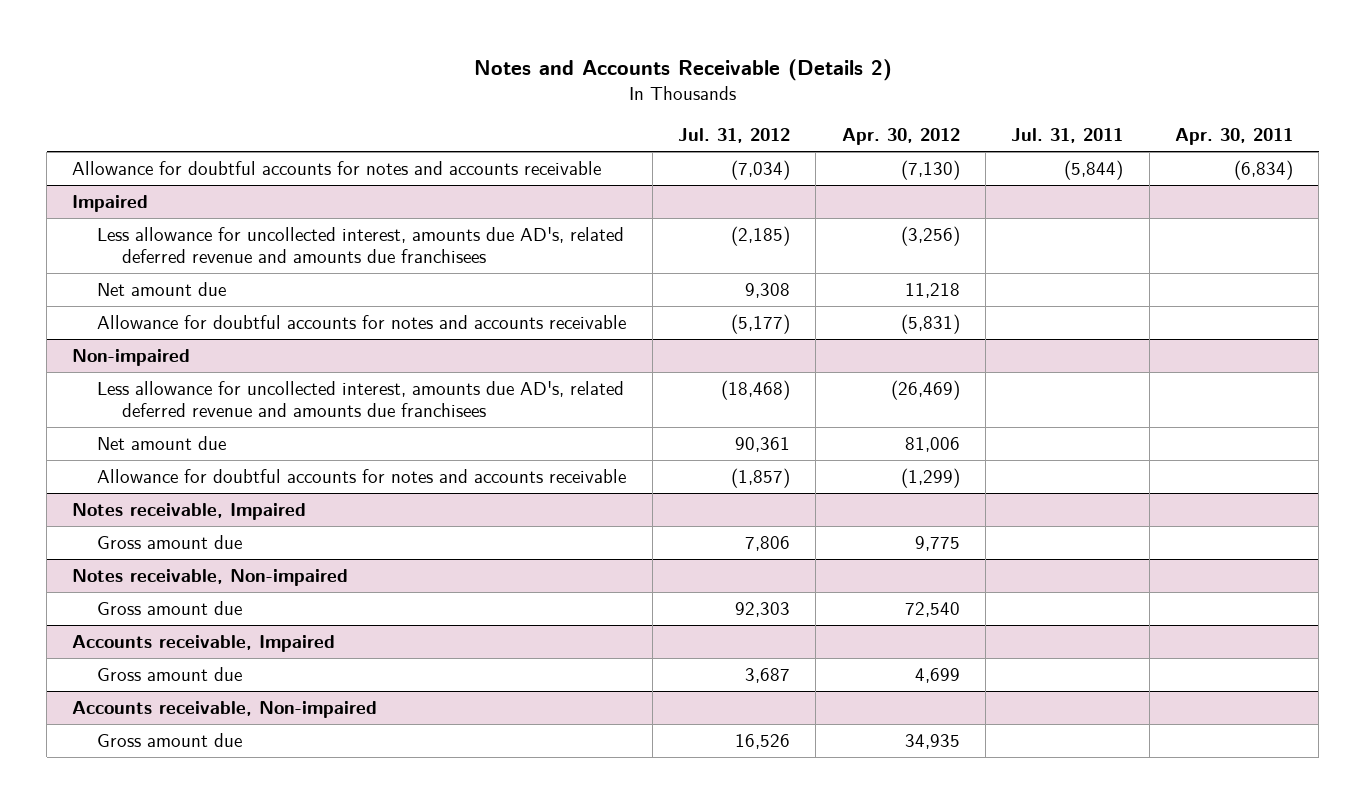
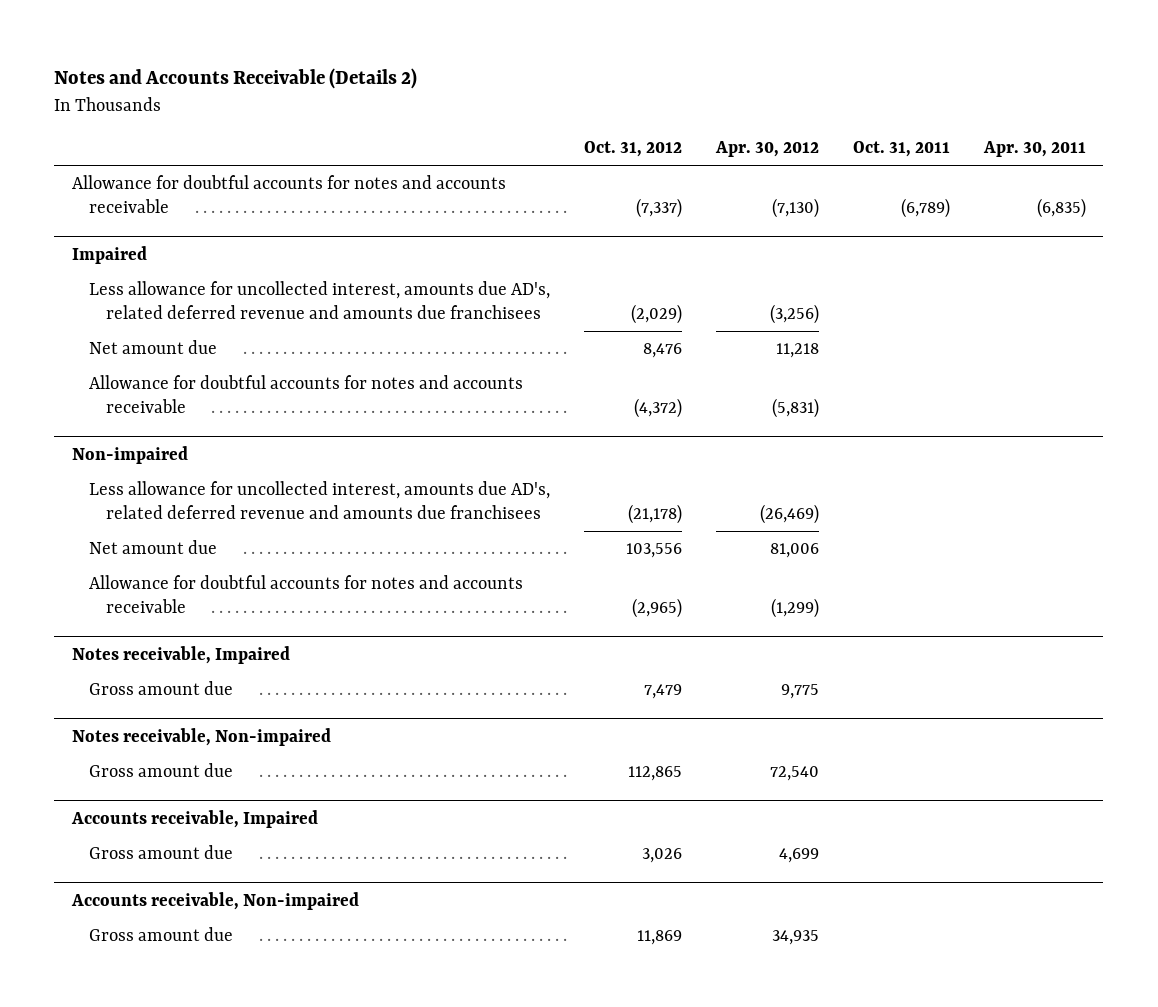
- | Jul. 31, 2012 | Apr. 30, 2012 | Jul. 31, 2011 | Apr. 30, 2011
+ | Oct. 31, 2012 | Apr. 30, 2012 | Oct. 31, 2011 | Apr. 30, 2011
- Allowance for doubtful accounts for notes and accounts receivable | (7,034) | (7,130) | (5,844) | (6,834)
+ Allowance for doubtful accounts for notes and accounts receivable | (7,337) | (7,130) | (6,789) | (6,835)

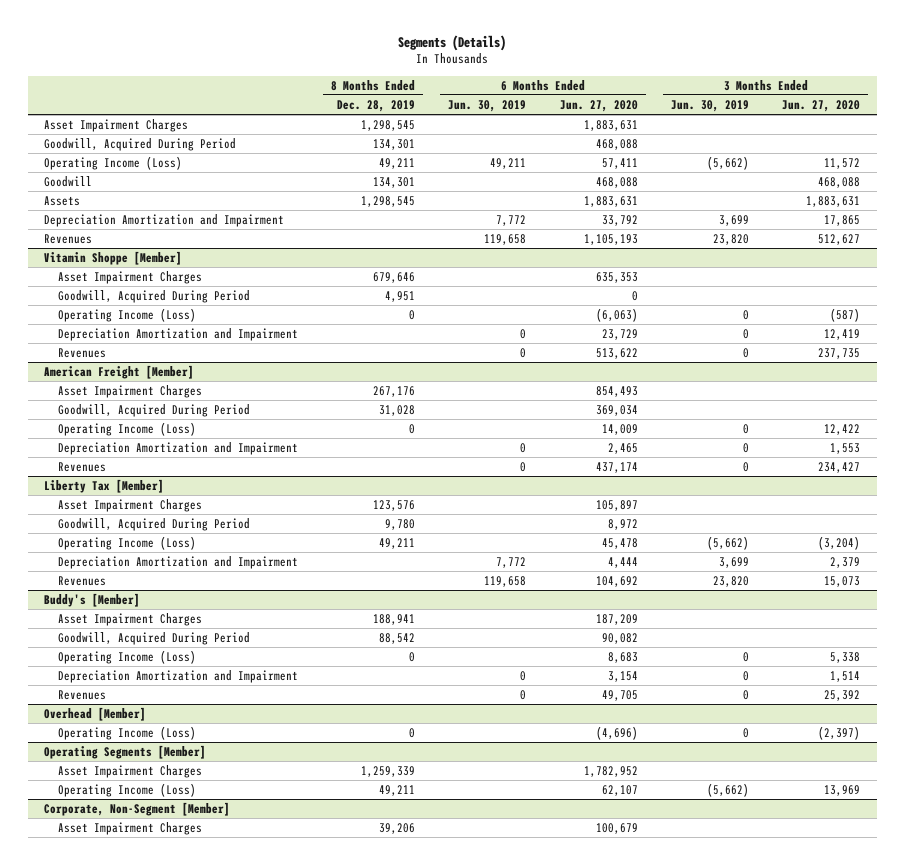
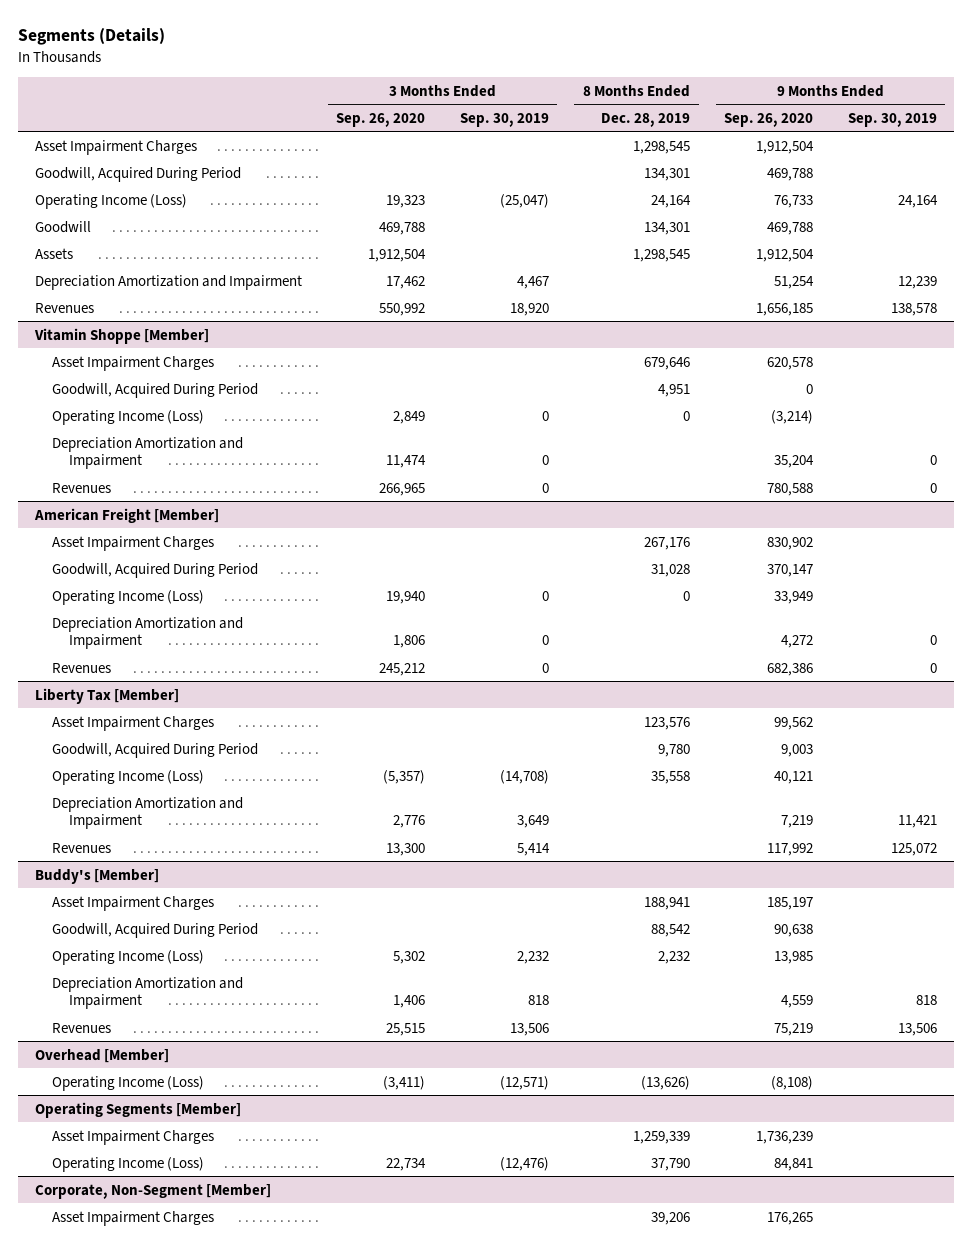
- | 8 Months Ended Dec. 28, 2019 | 6 Months Ended Jun. 30, 2019 | 6 Months Ended Jun. 27, 2020 | 3 Months Ended Jun. 30, 2019 | 3 Months Ended Jun. 27, 2020
+ | 3 Months Ended Sep. 26, 2020 | 3 Months Ended Sep. 30, 2019 | 8 Months Ended Dec. 28, 2019 | 9 Months Ended Sep. 26, 2020 | 9 Months Ended Sep. 30, 2019
- Operating Income (Loss) | 49,211 | 49,211 | 57,411 | (5,662) | 11,572
+ Operating Income (Loss) | 19,323 | (25,047) | 24,164 | 76,733 | 24,164
@ Liberty Tax [Member]
- Operating Income (Loss) | 49,211 | | 45,478 | (5,662) | (3,204)
+ Operating Income (Loss) | (5,357) | (14,708) | 35,558 | 40,121 |
@ Buddy's [Member]
- Operating Income (Loss) | 0 | | 8,683 | 0 | 5,338
+ Operating Income (Loss) | 5,302 | 2,232 | 2,232 | 13,985 |
@ Overhead [Member]
- Operating Income (Loss) | 0 | | (4,696) | 0 | (2,397)
+ Operating Income (Loss) | (3,411) | (12,571) | (13,626) | (8,108) |
@ Operating Segments [Member]
- Operating Income (Loss) | 49,211 | | 62,107 | (5,662) | 13,969
+ Operating Income (Loss) | 22,734 | (12,476) | 37,790 | 84,841 |

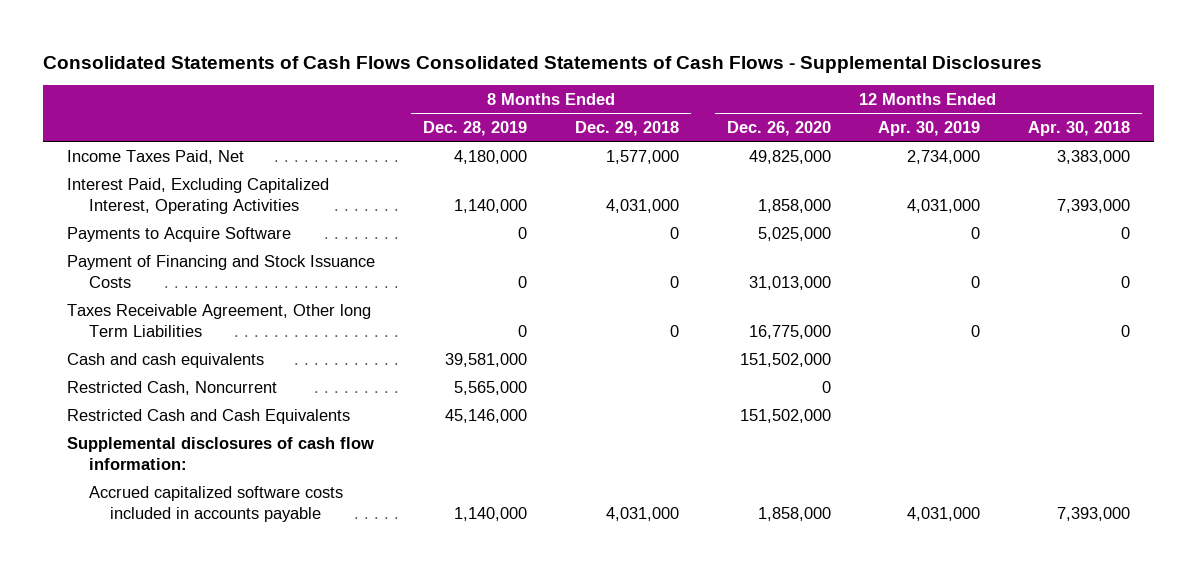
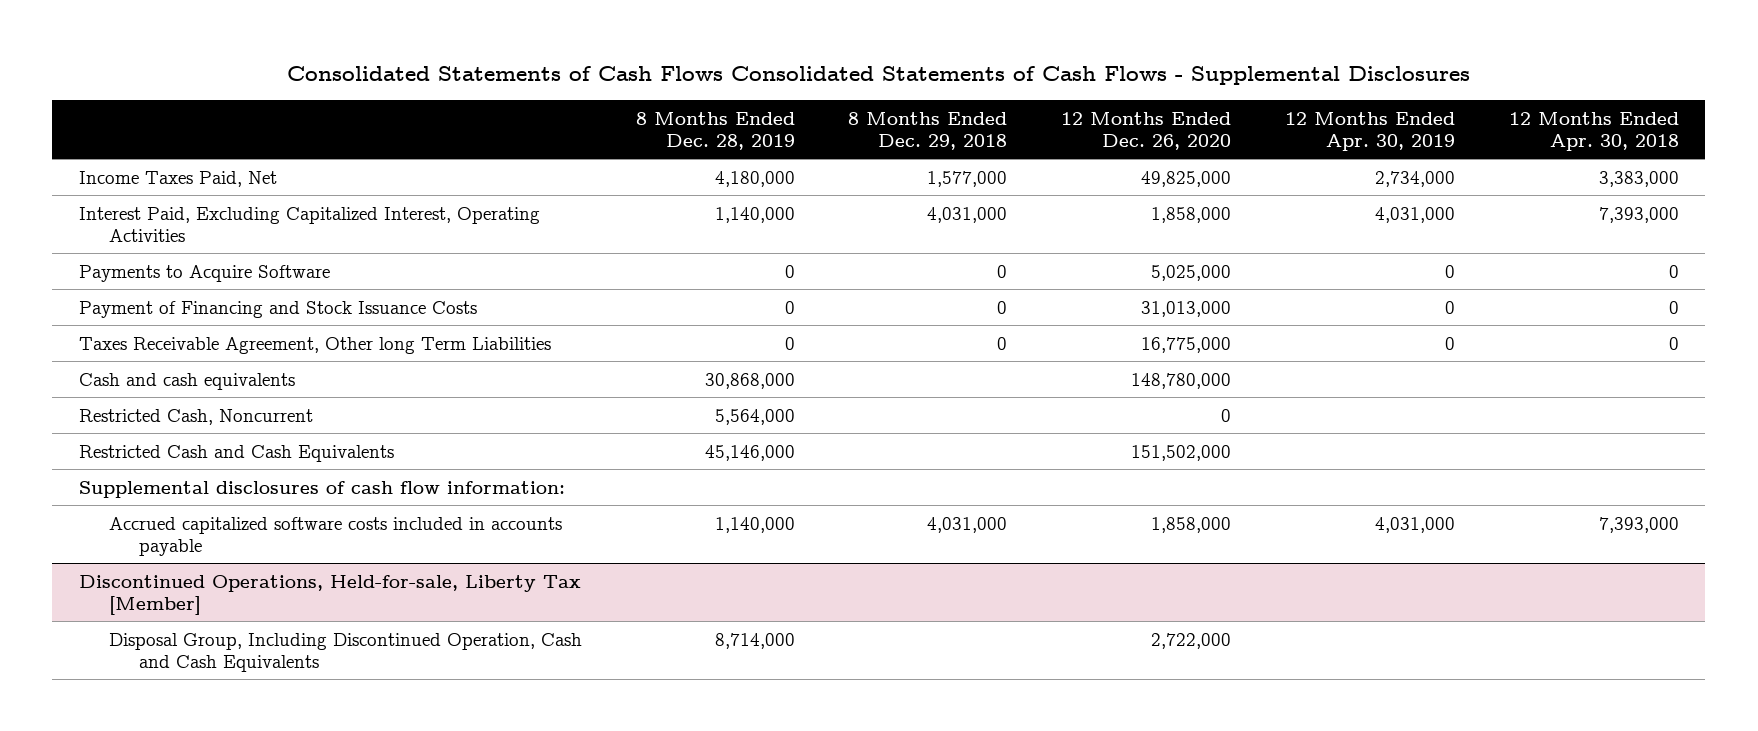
- Cash and cash equivalents | 39,581,000 | | 151,502,000 | |
- Restricted Cash, Noncurrent | 5,565,000 | | 0 | |
+ Cash and cash equivalents | 30,868,000 | | 148,780,000 | |
+ Restricted Cash, Noncurrent | 5,564,000 | | 0 | |
+ Discontinued Operations, Held-for-sale, Liberty Tax [Member]
+ Disposal Group, Including Discontinued Operation, Cash and Cash Equivalents | 8,714,000 | | 2,722,000 | |

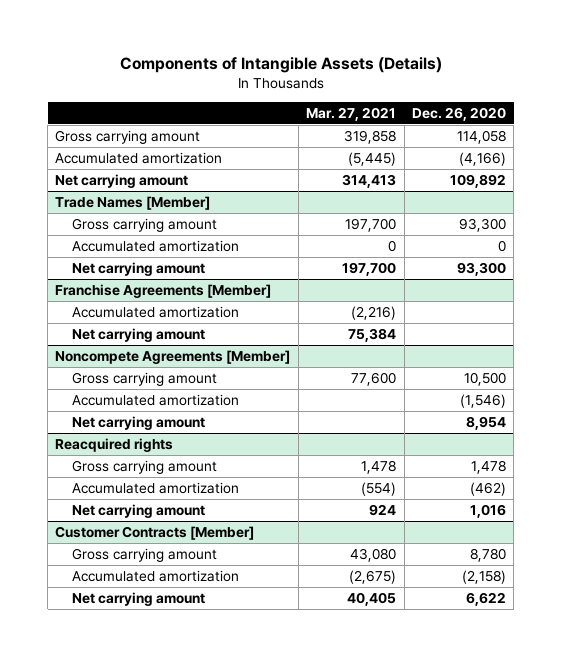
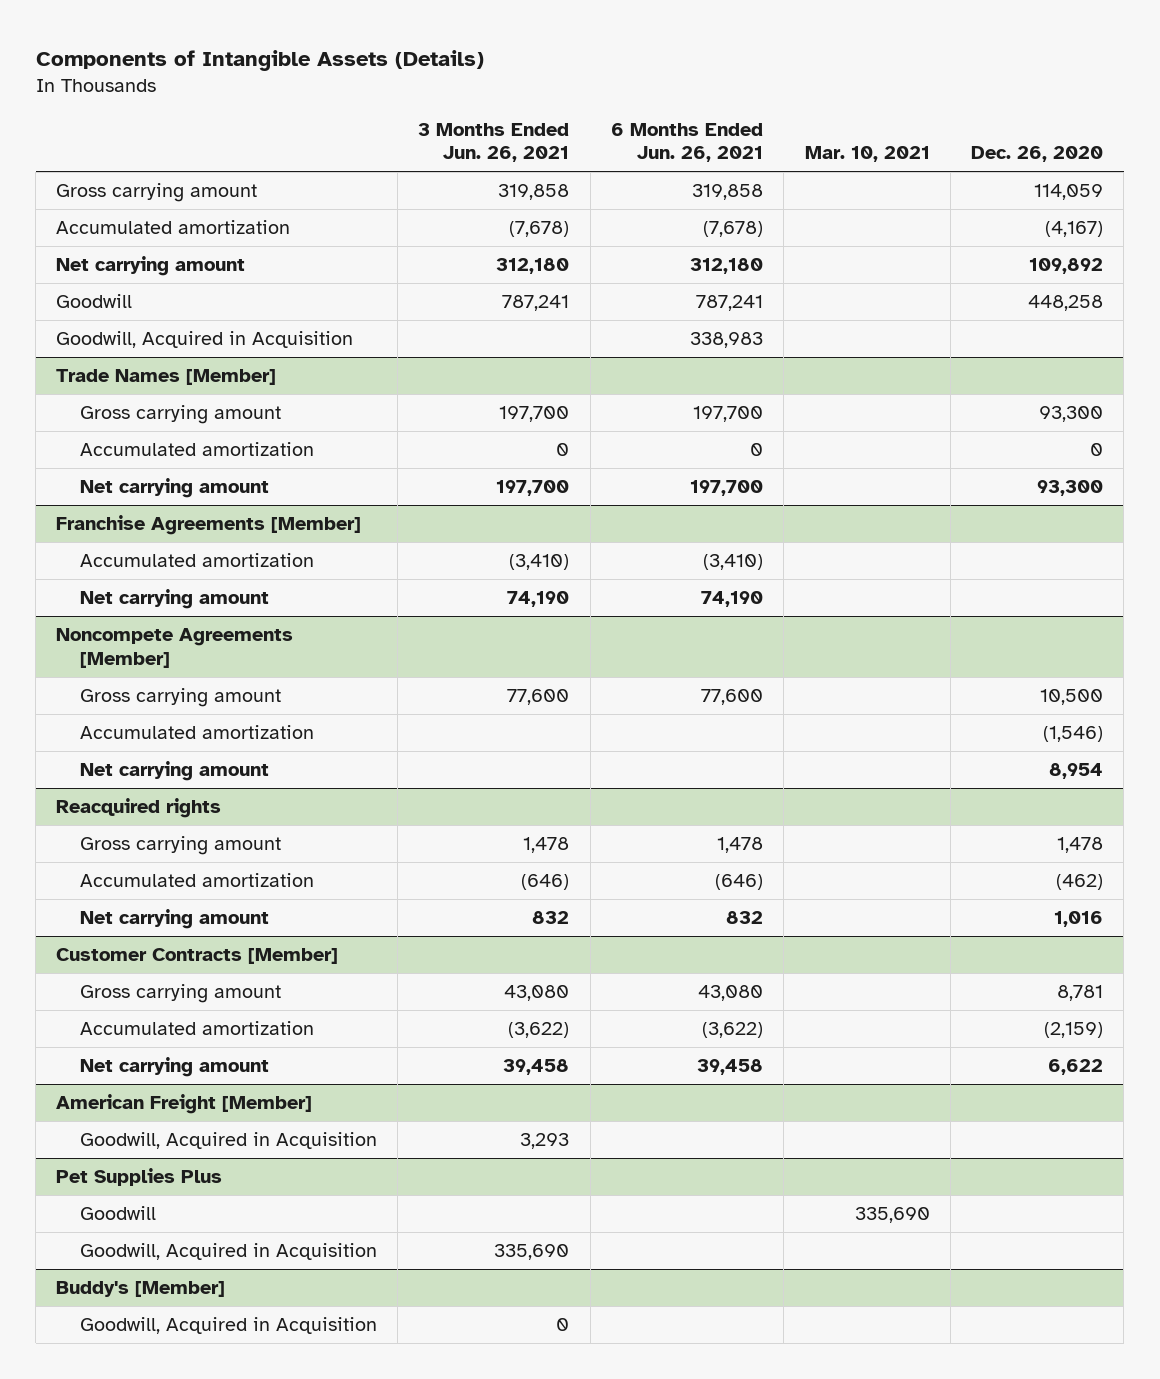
- | Mar. 27, 2021 | Dec. 26, 2020
+ | 3 Months Ended Jun. 26, 2021 | 6 Months Ended Jun. 26, 2021 | Mar. 10, 2021 | Dec. 26, 2020
- Gross carrying amount | 319,858 | 114,058
- Accumulated amortization | (5,445) | (4,166)
+ Gross carrying amount | 319,858 | 319,858 | | 114,059
+ Accumulated amortization | (7,678) | (7,678) | | (4,167)
+ Goodwill | 787,241 | 787,241 | | 448,258
+ Goodwill, Acquired in Acquisition | | 338,983 | |
@ Customer Contracts [Member]
- Gross carrying amount | 43,080 | 8,780
- Accumulated amortization | (2,675) | (2,158)
+ Gross carrying amount | 43,080 | 43,080 | | 8,781
+ Accumulated amortization | (3,622) | (3,622) | | (2,159)
+ American Freight [Member]
+ Goodwill, Acquired in Acquisition | 3,293 | | |
+ Pet Supplies Plus
+ Goodwill | | | 335,690 |
+ Goodwill, Acquired in Acquisition | 335,690 | | |
+ Buddy's [Member]
+ Goodwill, Acquired in Acquisition | 0 | | |

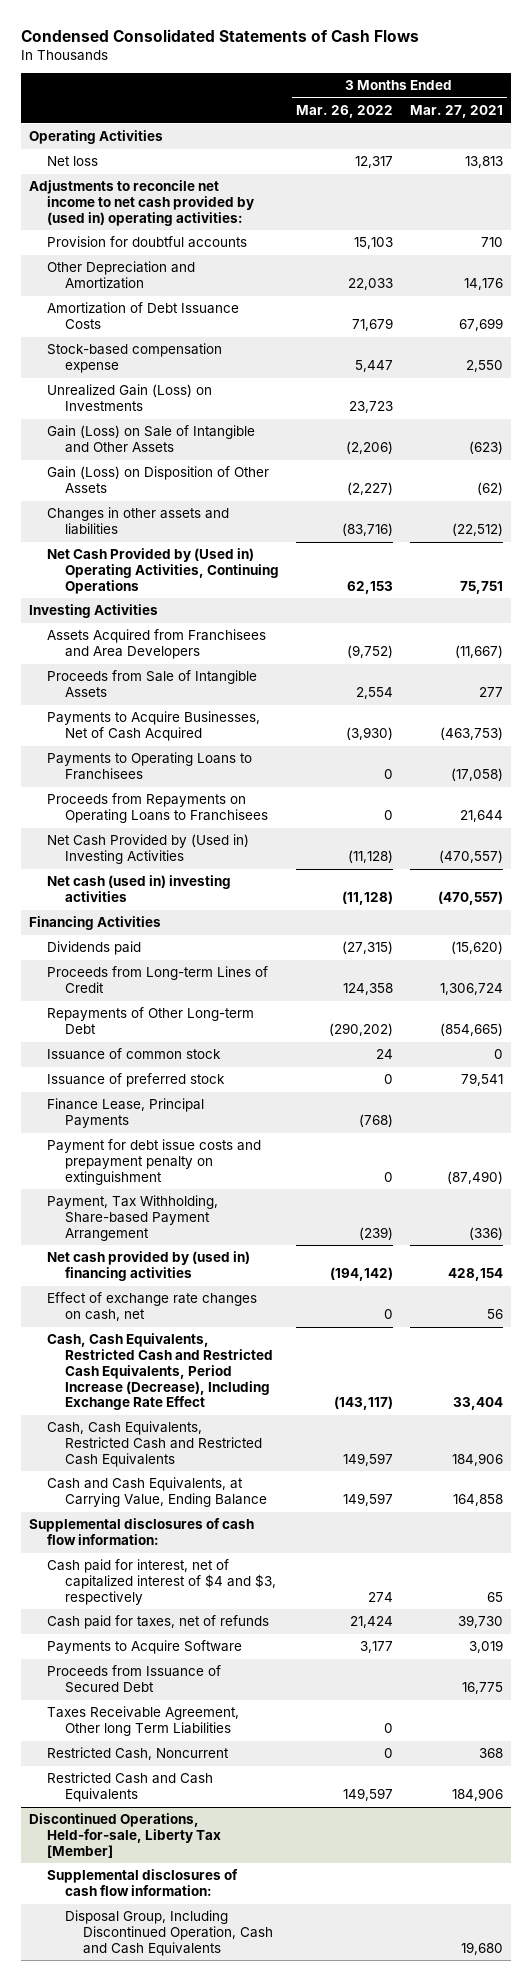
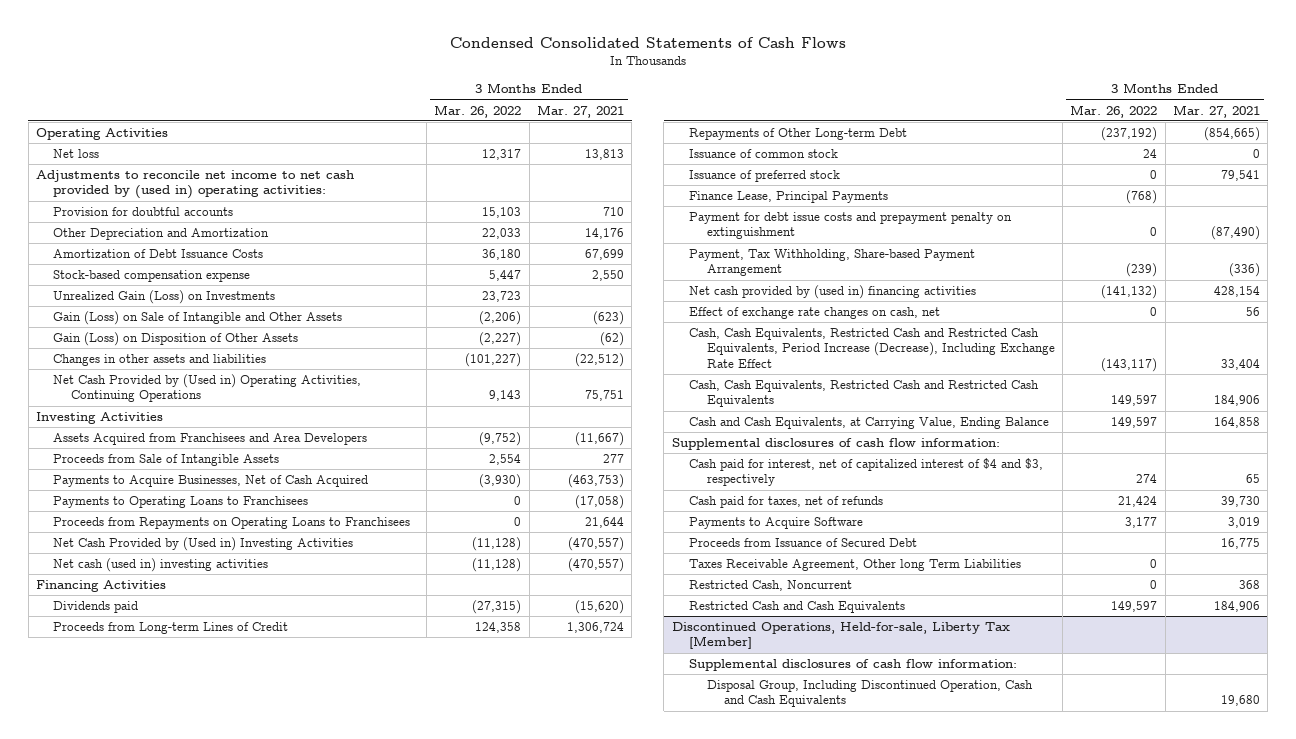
- Amortization of Debt Issuance Costs | 71,679 | 67,699
+ Amortization of Debt Issuance Costs | 36,180 | 67,699
- Changes in other assets and liabilities | (83,716) | (22,512)
- Net Cash Provided by (Used in) Operating Activities, Continuing Operations | 62,153 | 75,751
+ Changes in other assets and liabilities | (101,227) | (22,512)
+ Net Cash Provided by (Used in) Operating Activities, Continuing Operations | 9,143 | 75,751
- Repayments of Other Long-term Debt | (290,202) | (854,665)
+ Repayments of Other Long-term Debt | (237,192) | (854,665)
- Net cash provided by (used in) financing activities | (194,142) | 428,154
+ Net cash provided by (used in) financing activities | (141,132) | 428,154

